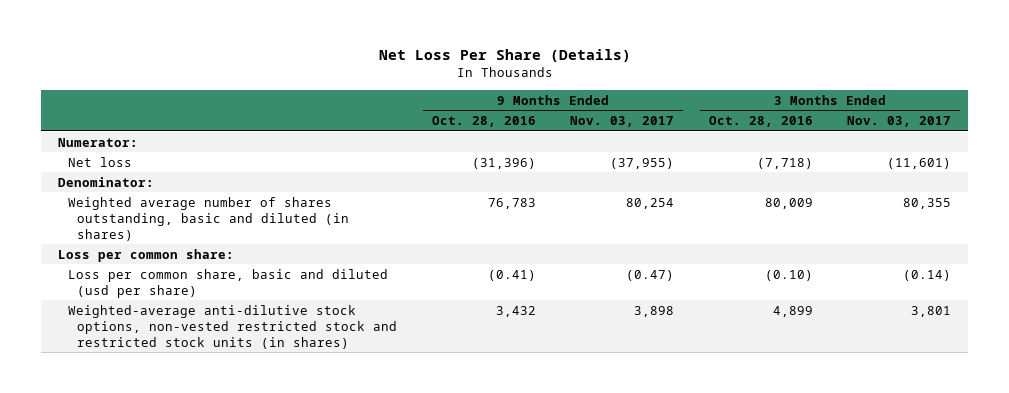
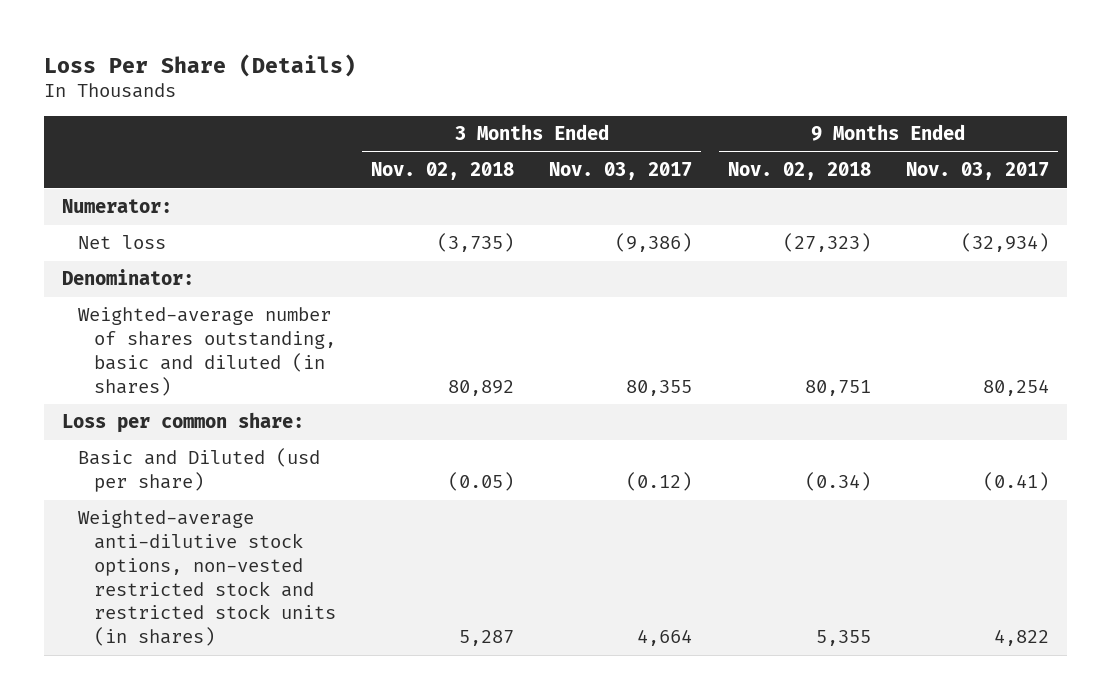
- Net Loss Per Share (Details)
+ Loss Per Share (Details)
- | 9 Months Ended Oct. 28, 2016 | 9 Months Ended Nov. 03, 2017 | 3 Months Ended Oct. 28, 2016 | 3 Months Ended Nov. 03, 2017
+ | 3 Months Ended Nov. 02, 2018 | 3 Months Ended Nov. 03, 2017 | 9 Months Ended Nov. 02, 2018 | 9 Months Ended Nov. 03, 2017
- Net loss | (31,396) | (37,955) | (7,718) | (11,601)
+ Net loss | (3,735) | (9,386) | (27,323) | (32,934)
- Weighted average number of shares outstanding, basic and diluted (in shares) | 76,783 | 80,254 | 80,009 | 80,355
+ Weighted-average number of shares outstanding, basic and diluted (in shares) | 80,892 | 80,355 | 80,751 | 80,254
- Loss per common share, basic and diluted (usd per share) | (0.41) | (0.47) | (0.10) | (0.14)
- Weighted-average anti-dilutive stock options, non-vested restricted stock and restricted stock units (in shares) | 3,432 | 3,898 | 4,899 | 3,801
+ Basic and Diluted (usd per share) | (0.05) | (0.12) | (0.34) | (0.41)
+ Weighted-average anti-dilutive stock options, non-vested restricted stock and restricted stock units (in shares) | 5,287 | 4,664 | 5,355 | 4,822

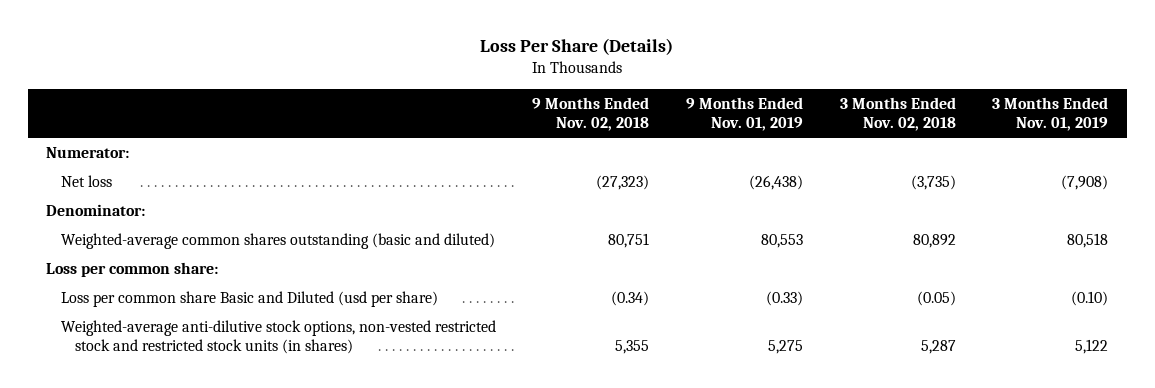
- | 3 Months Ended Nov. 02, 2018 | 3 Months Ended Nov. 03, 2017 | 9 Months Ended Nov. 02, 2018 | 9 Months Ended Nov. 03, 2017
+ | 9 Months Ended Nov. 02, 2018 | 9 Months Ended Nov. 01, 2019 | 3 Months Ended Nov. 02, 2018 | 3 Months Ended Nov. 01, 2019
- Weighted-average number of shares outstanding, basic and diluted (in shares) | 80,892 | 80,355 | 80,751 | 80,254
+ Weighted-average common shares outstanding (basic and diluted) | 80,751 | 80,553 | 80,892 | 80,518
- Basic and Diluted (usd per share) | (0.05) | (0.12) | (0.34) | (0.41)
+ Loss per common share Basic and Diluted (usd per share) | (0.34) | (0.33) | (0.05) | (0.10)

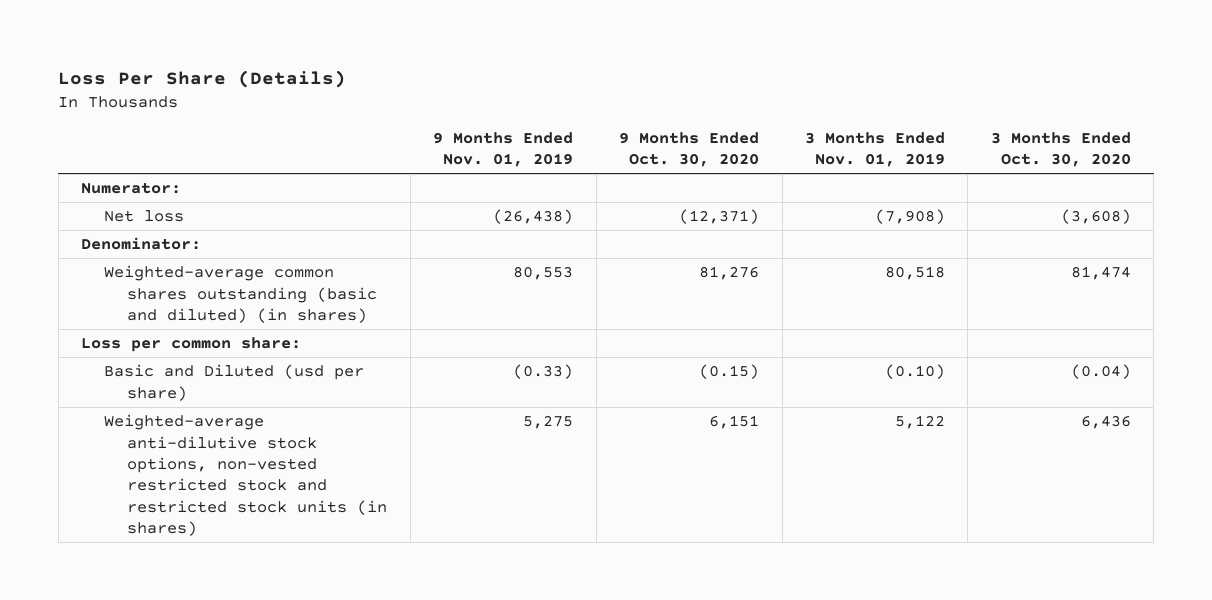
- | 9 Months Ended Nov. 02, 2018 | 9 Months Ended Nov. 01, 2019 | 3 Months Ended Nov. 02, 2018 | 3 Months Ended Nov. 01, 2019
+ | 9 Months Ended Nov. 01, 2019 | 9 Months Ended Oct. 30, 2020 | 3 Months Ended Nov. 01, 2019 | 3 Months Ended Oct. 30, 2020
- Weighted-average common shares outstanding (basic and diluted) | 80,751 | 80,553 | 80,892 | 80,518
+ Weighted-average common shares outstanding (basic and diluted) (in shares) | 80,553 | 81,276 | 80,518 | 81,474
- Loss per common share Basic and Diluted (usd per share) | (0.34) | (0.33) | (0.05) | (0.10)
+ Basic and Diluted (usd per share) | (0.33) | (0.15) | (0.10) | (0.04)

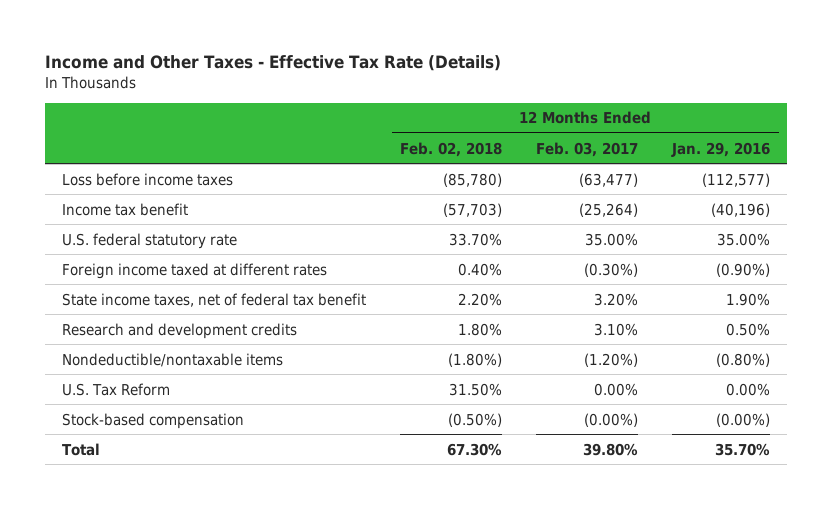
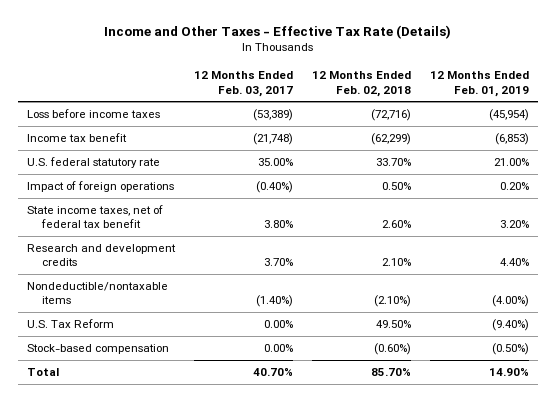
- | 12 Months Ended Feb. 02, 2018 | 12 Months Ended Feb. 03, 2017 | 12 Months Ended Jan. 29, 2016
+ | 12 Months Ended Feb. 03, 2017 | 12 Months Ended Feb. 02, 2018 | 12 Months Ended Feb. 01, 2019
- Loss before income taxes | (85,780) | (63,477) | (112,577)
- Income tax benefit | (57,703) | (25,264) | (40,196)
+ Loss before income taxes | (53,389) | (72,716) | (45,954)
+ Income tax benefit | (21,748) | (62,299) | (6,853)
- Foreign income taxed at different rates | 0.40% | (0.30%) | (0.90%)
- State income taxes, net of federal tax benefit | 2.20% | 3.20% | 1.90%
- Research and development credits | 1.80% | 3.10% | 0.50%
- Nondeductible/nontaxable items | (1.80%) | (1.20%) | (0.80%)
- U.S. Tax Reform | 31.50% | 0.00% | 0.00%
- Stock-based compensation | (0.50%) | (0.00%) | (0.00%)
- Total | 67.30% | 39.80% | 35.70%
+ Impact of foreign operations | (0.40%) | 0.50% | 0.20%
+ State income taxes, net of federal tax benefit | 3.80% | 2.60% | 3.20%
+ Research and development credits | 3.70% | 2.10% | 4.40%
+ Nondeductible/nontaxable items | (1.40%) | (2.10%) | (4.00%)
+ U.S. Tax Reform | 0.00% | 49.50% | (9.40%)
+ Stock-based compensation | 0.00% | (0.60%) | (0.50%)
+ Total | 40.70% | 85.70% | 14.90%

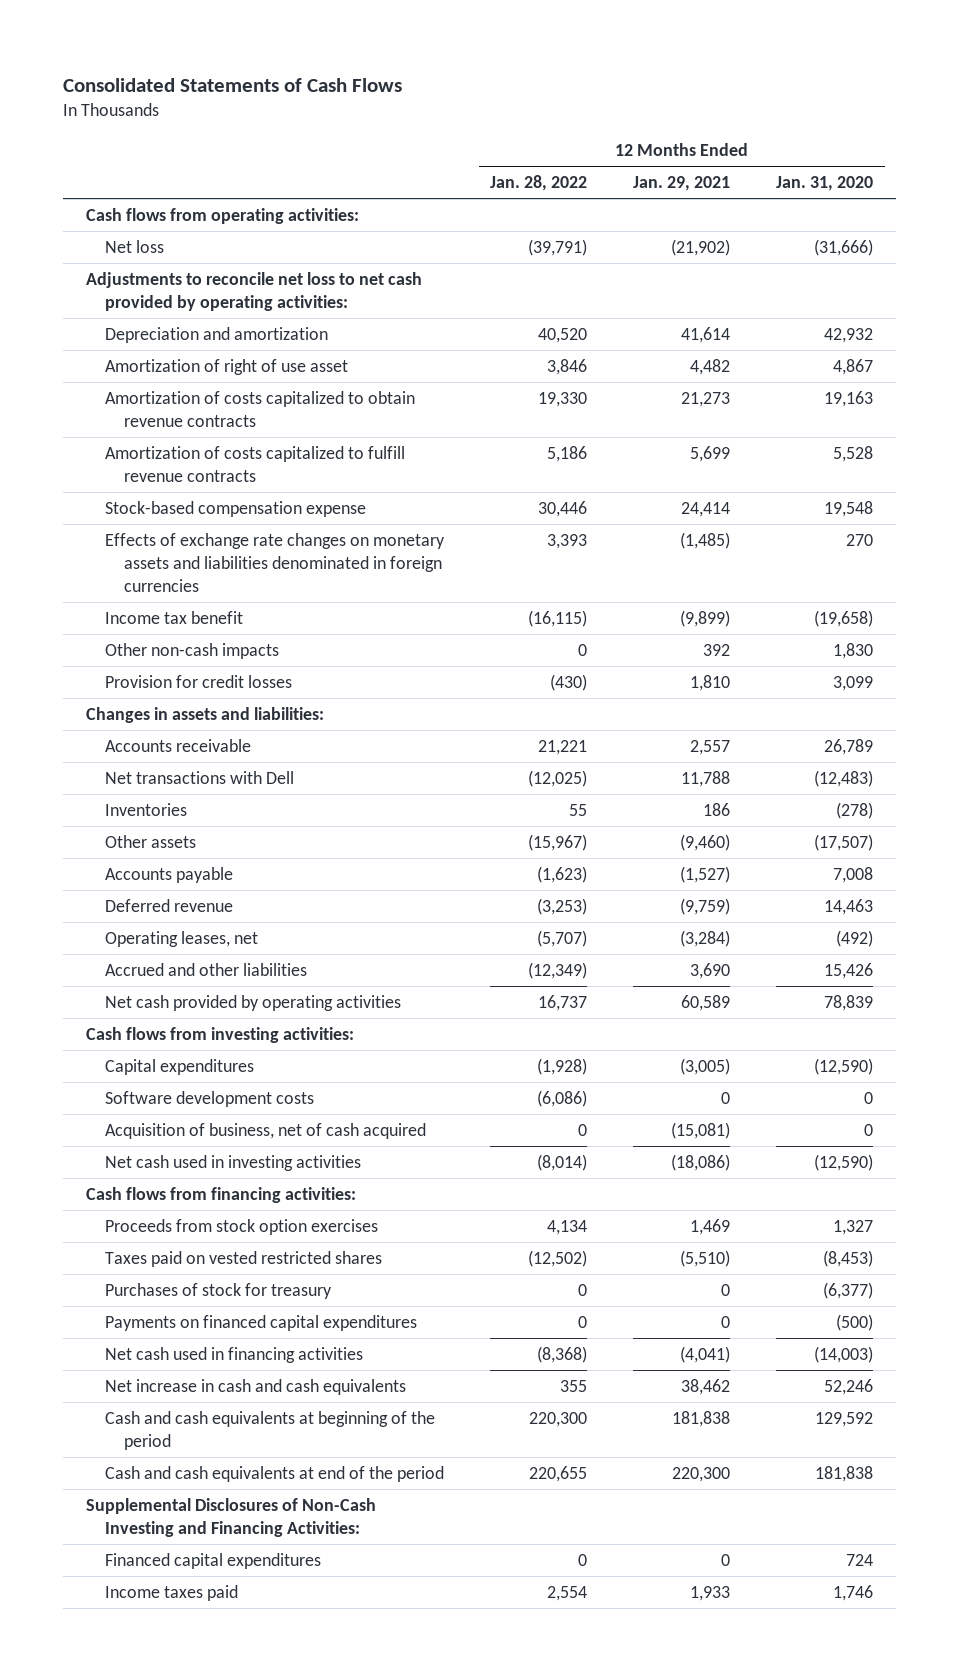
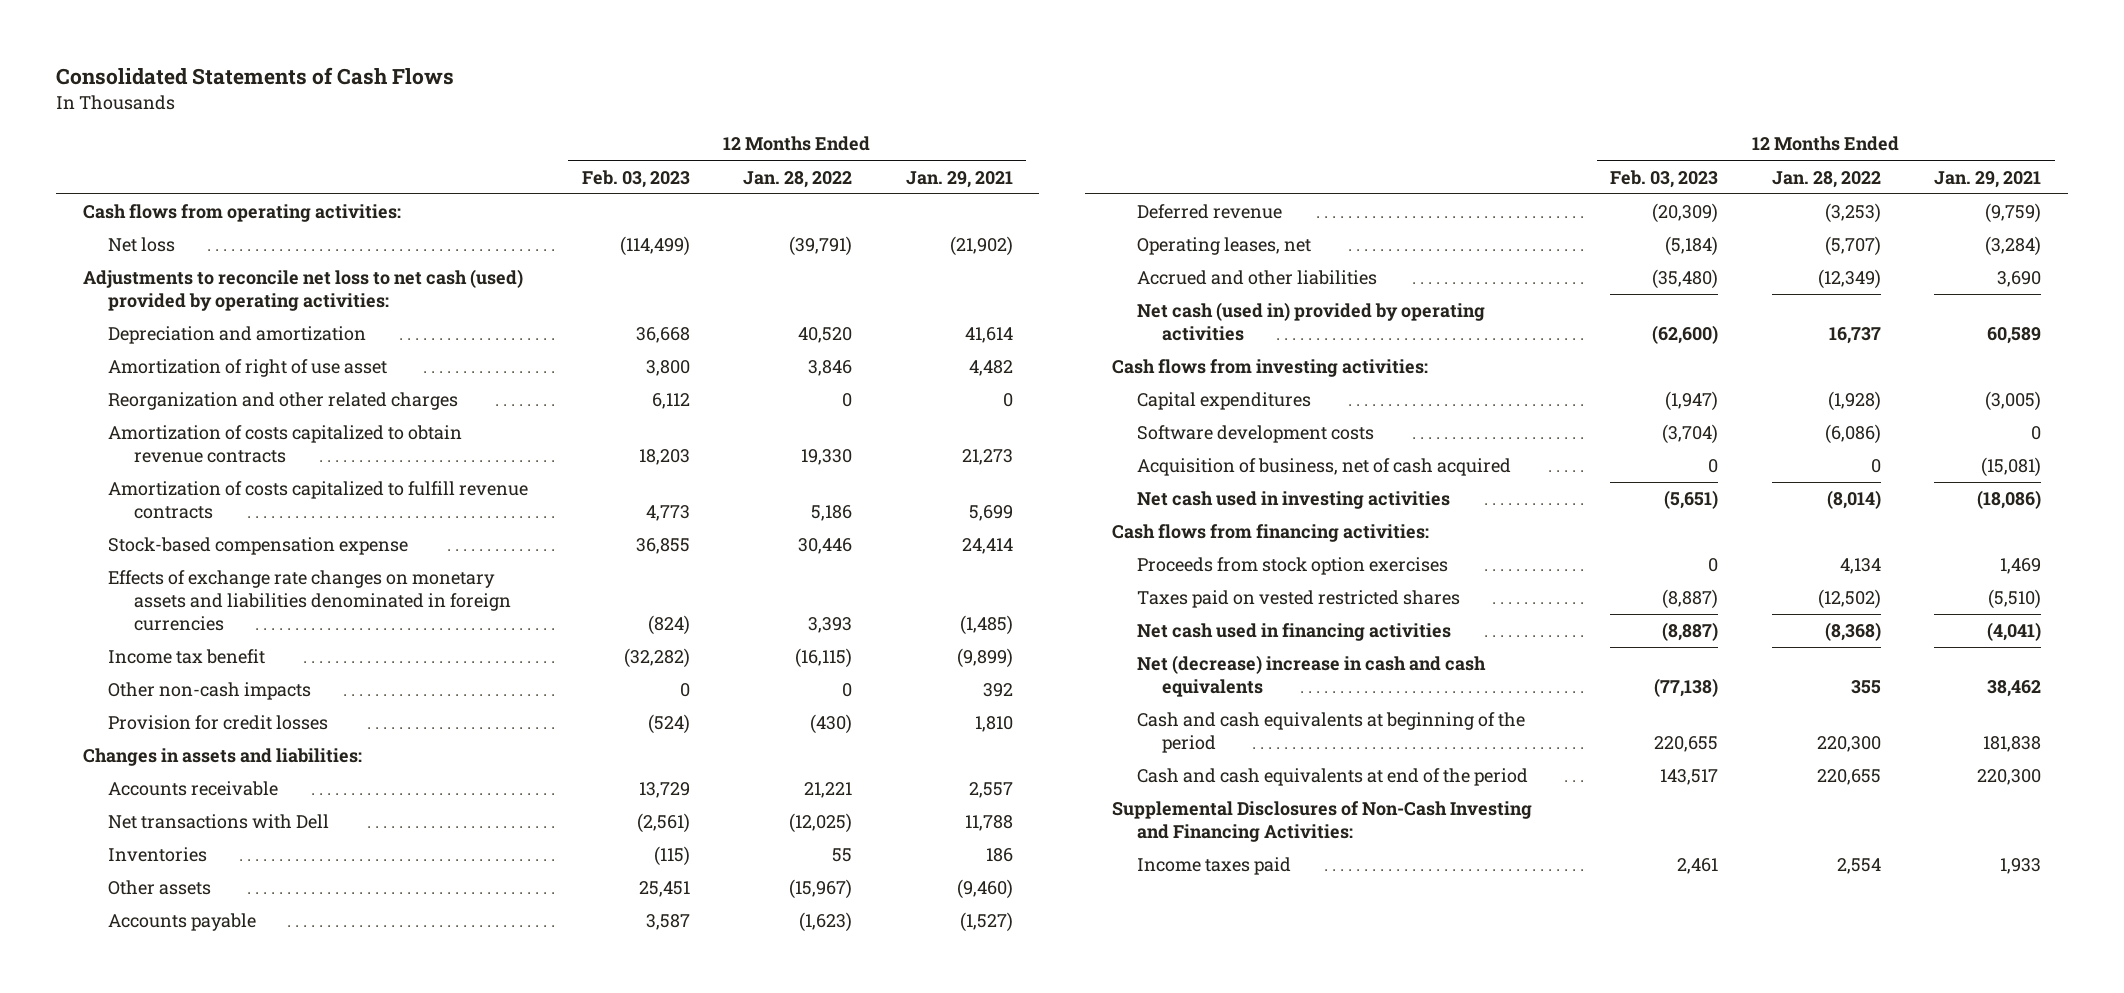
- | 12 Months Ended Jan. 28, 2022 | 12 Months Ended Jan. 29, 2021 | 12 Months Ended Jan. 31, 2020
+ | 12 Months Ended Feb. 03, 2023 | 12 Months Ended Jan. 28, 2022 | 12 Months Ended Jan. 29, 2021
- Adjustments to reconcile net loss to net cash provided by operating activities:
+ Adjustments to reconcile net loss to net cash (used) provided by operating activities:
+ Reorganization and other related charges | 6,112 | 0 | 0
- Net cash provided by operating activities | 16,737 | 60,589 | 78,839
+ Net cash (used in) provided by operating activities | (62,600) | 16,737 | 60,589
- Purchases of stock for treasury | 0 | 0 | (6,377)
- Payments on financed capital expenditures | 0 | 0 | (500)
- Net increase in cash and cash equivalents | 355 | 38,462 | 52,246
+ Net (decrease) increase in cash and cash equivalents | (77,138) | 355 | 38,462
- Financed capital expenditures | 0 | 0 | 724

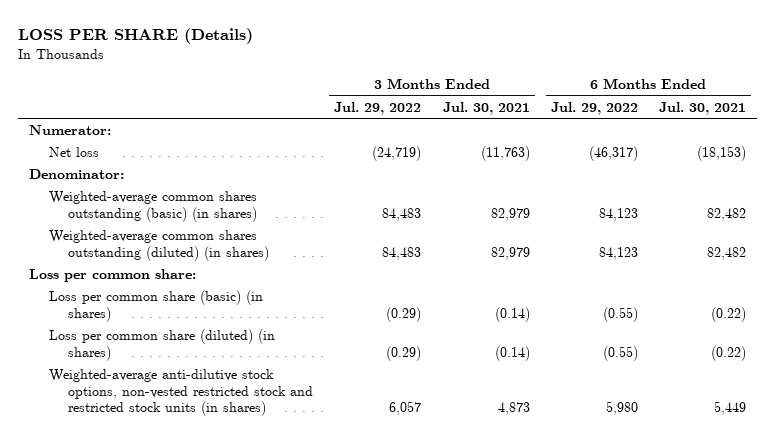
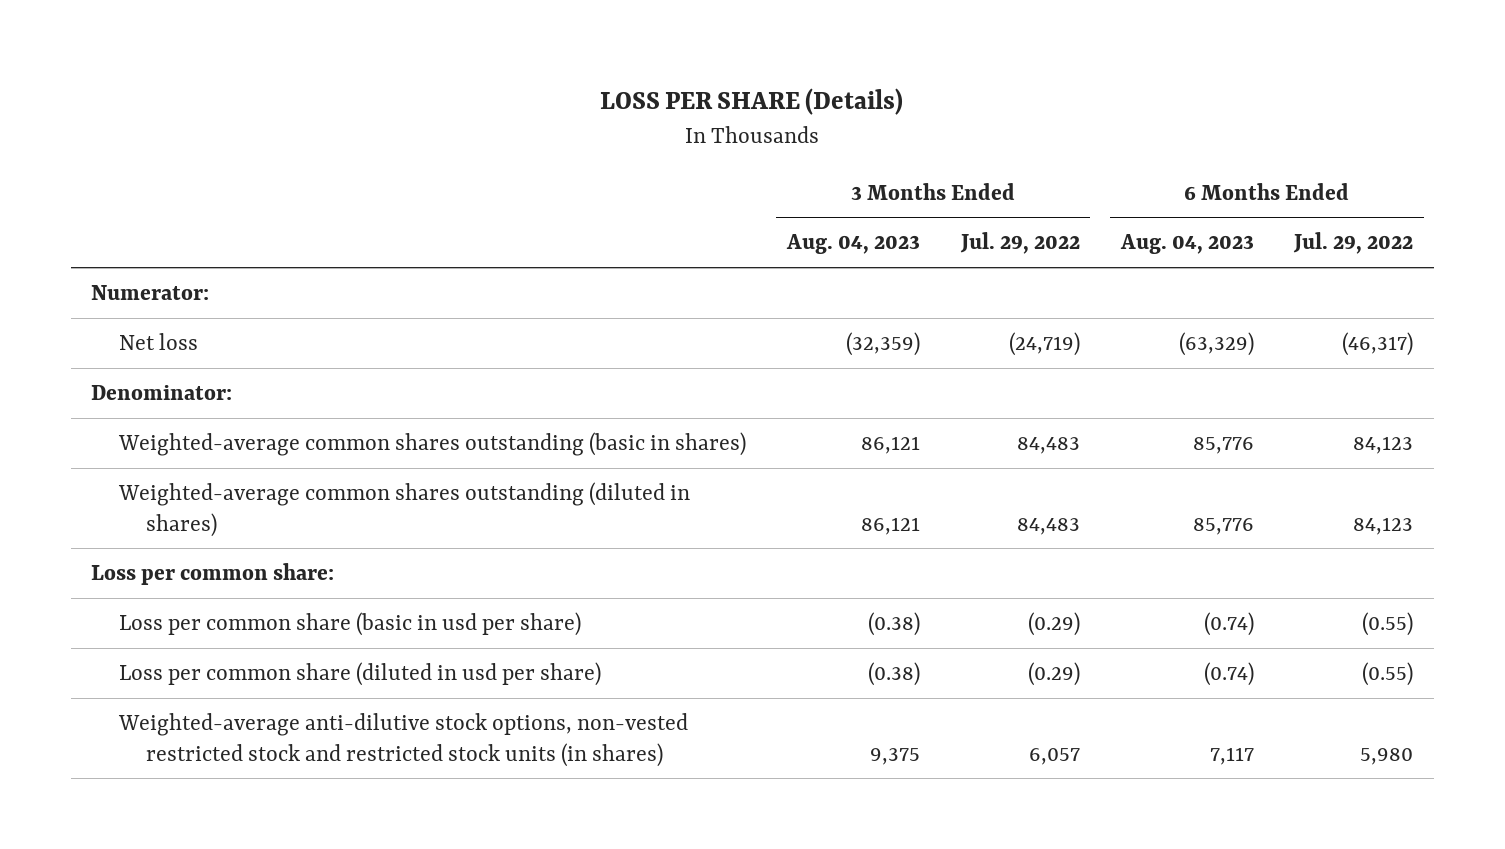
- | 3 Months Ended Jul. 29, 2022 | 3 Months Ended Jul. 30, 2021 | 6 Months Ended Jul. 29, 2022 | 6 Months Ended Jul. 30, 2021
+ | 3 Months Ended Aug. 04, 2023 | 3 Months Ended Jul. 29, 2022 | 6 Months Ended Aug. 04, 2023 | 6 Months Ended Jul. 29, 2022
- Weighted-average common shares outstanding (basic) (in shares) | 84,483 | 82,979 | 84,123 | 82,482
- Weighted-average common shares outstanding (diluted) (in shares) | 84,483 | 82,979 | 84,123 | 82,482
+ Weighted-average common shares outstanding (basic in shares) | 86,121 | 84,483 | 85,776 | 84,123
+ Weighted-average common shares outstanding (diluted in shares) | 86,121 | 84,483 | 85,776 | 84,123
- Loss per common share (basic) (in shares) | (0.29) | (0.14) | (0.55) | (0.22)
- Loss per common share (diluted) (in shares) | (0.29) | (0.14) | (0.55) | (0.22)
+ Loss per common share (basic in usd per share) | (0.38) | (0.29) | (0.74) | (0.55)
+ Loss per common share (diluted in usd per share) | (0.38) | (0.29) | (0.74) | (0.55)

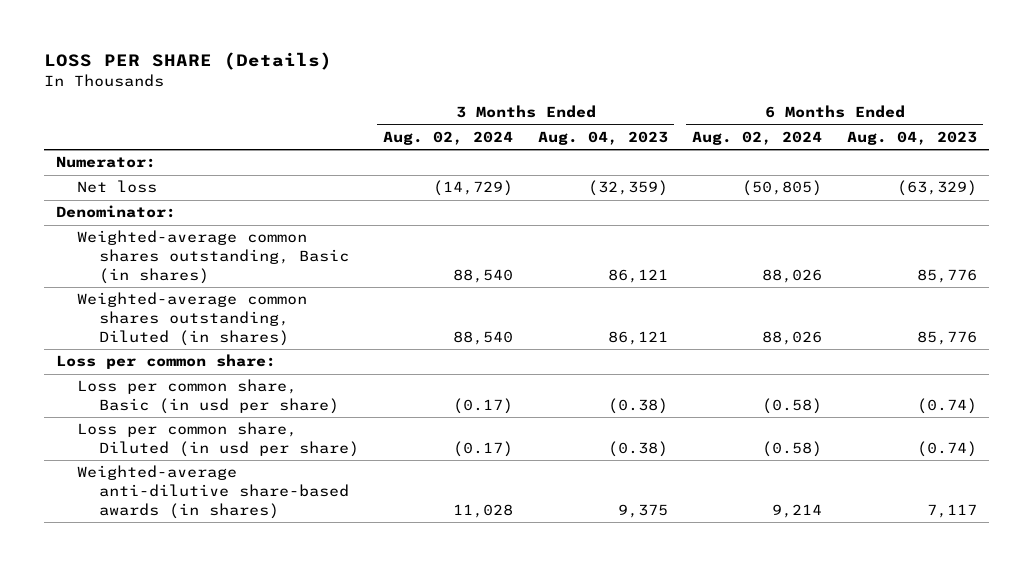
- | 3 Months Ended Aug. 04, 2023 | 3 Months Ended Jul. 29, 2022 | 6 Months Ended Aug. 04, 2023 | 6 Months Ended Jul. 29, 2022
+ | 3 Months Ended Aug. 02, 2024 | 3 Months Ended Aug. 04, 2023 | 6 Months Ended Aug. 02, 2024 | 6 Months Ended Aug. 04, 2023
- Weighted-average common shares outstanding (basic in shares) | 86,121 | 84,483 | 85,776 | 84,123
- Weighted-average common shares outstanding (diluted in shares) | 86,121 | 84,483 | 85,776 | 84,123
+ Weighted-average common shares outstanding, Basic (in shares) | 88,540 | 86,121 | 88,026 | 85,776
+ Weighted-average common shares outstanding, Diluted (in shares) | 88,540 | 86,121 | 88,026 | 85,776
- Loss per common share (basic in usd per share) | (0.38) | (0.29) | (0.74) | (0.55)
- Loss per common share (diluted in usd per share) | (0.38) | (0.29) | (0.74) | (0.55)
- Weighted-average anti-dilutive stock options, non-vested restricted stock and restricted stock units (in shares) | 9,375 | 6,057 | 7,117 | 5,980
+ Loss per common share, Basic (in usd per share) | (0.17) | (0.38) | (0.58) | (0.74)
+ Loss per common share, Diluted (in usd per share) | (0.17) | (0.38) | (0.58) | (0.74)
+ Weighted-average anti-dilutive share-based awards (in shares) | 11,028 | 9,375 | 9,214 | 7,117

